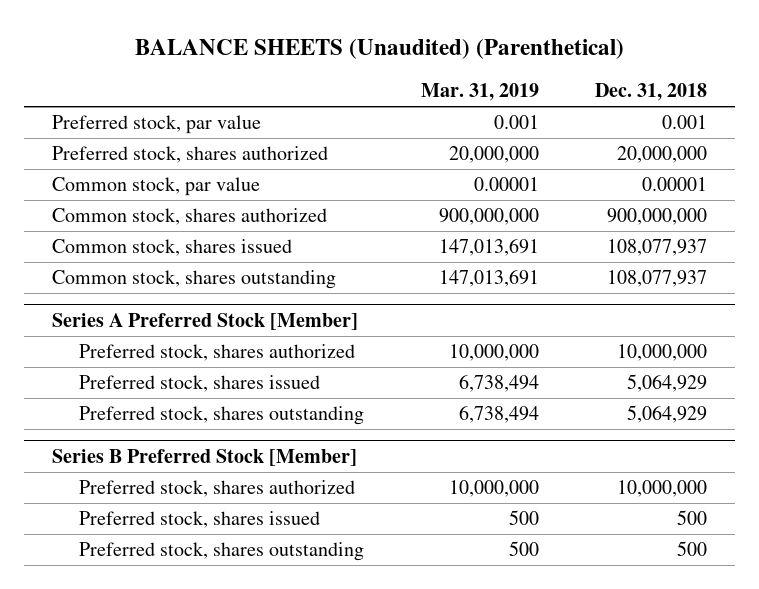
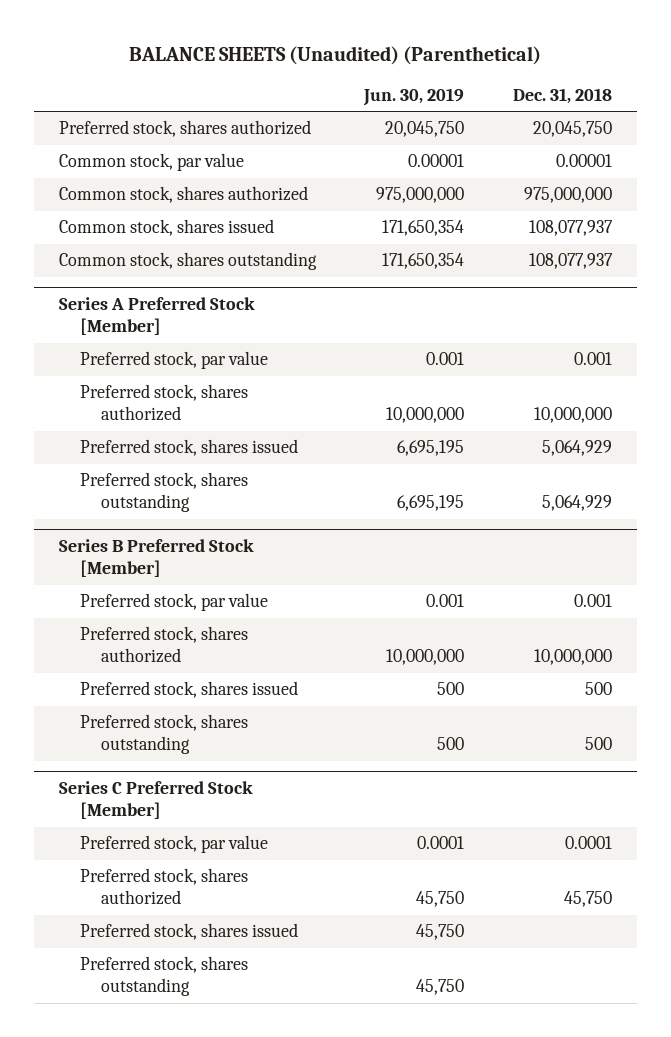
- | Mar. 31, 2019 | Dec. 31, 2018
+ | Jun. 30, 2019 | Dec. 31, 2018
- Preferred stock, par value | 0.001 | 0.001
- Preferred stock, shares authorized | 20,000,000 | 20,000,000
+ Preferred stock, shares authorized | 20,045,750 | 20,045,750
- Common stock, shares authorized | 900,000,000 | 900,000,000
+ Common stock, shares authorized | 975,000,000 | 975,000,000
@ Series A Preferred Stock [Member]
+ Preferred stock, par value | 0.001 | 0.001
@ Series B Preferred Stock [Member]
+ Preferred stock, par value | 0.001 | 0.001
+ Series C Preferred Stock [Member]
+ Preferred stock, par value | 0.0001 | 0.0001
+ Preferred stock, shares authorized | 45,750 | 45,750
+ Preferred stock, shares issued | 45,750 |
+ Preferred stock, shares outstanding | 45,750 |

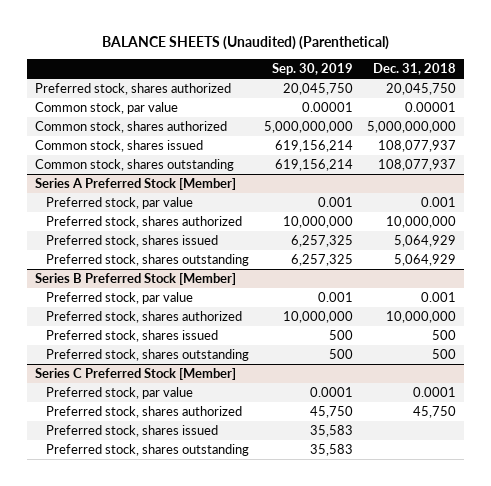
- | Jun. 30, 2019 | Dec. 31, 2018
+ | Sep. 30, 2019 | Dec. 31, 2018
- Common stock, shares authorized | 975,000,000 | 975,000,000
+ Common stock, shares authorized | 5,000,000,000 | 5,000,000,000

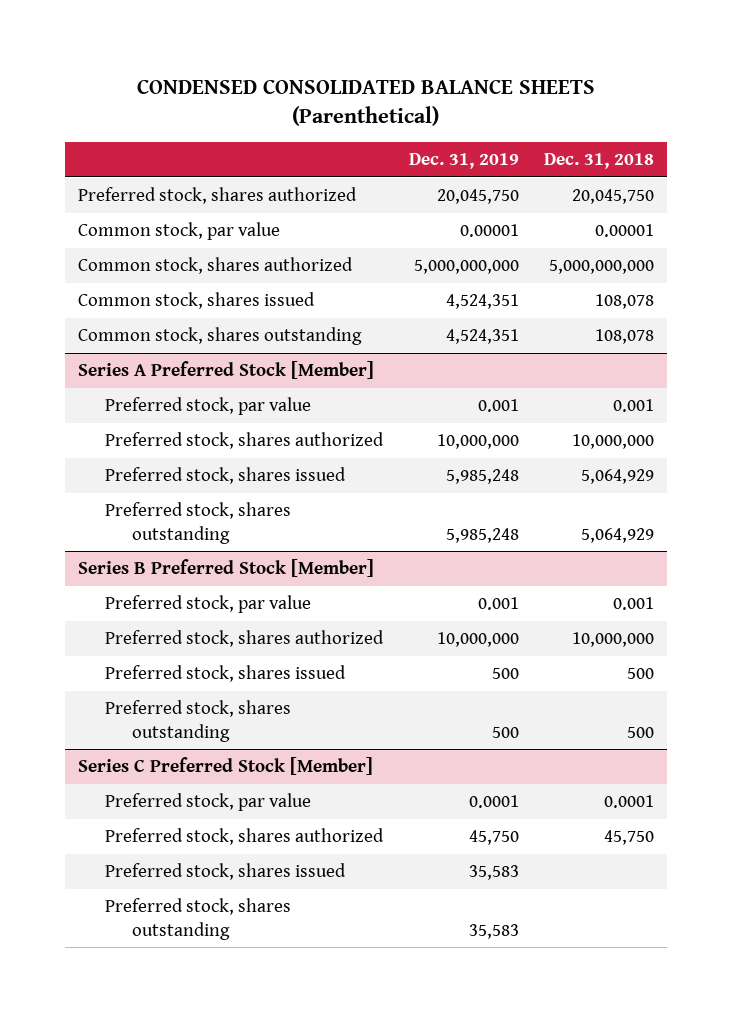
- BALANCE SHEETS (Unaudited) (Parenthetical)
+ CONDENSED CONSOLIDATED BALANCE SHEETS (Parenthetical)
- | Sep. 30, 2019 | Dec. 31, 2018
+ | Dec. 31, 2019 | Dec. 31, 2018
- Common stock, shares issued | 619,156,214 | 108,077,937
- Common stock, shares outstanding | 619,156,214 | 108,077,937
+ Common stock, shares issued | 4,524,351 | 108,078
+ Common stock, shares outstanding | 4,524,351 | 108,078

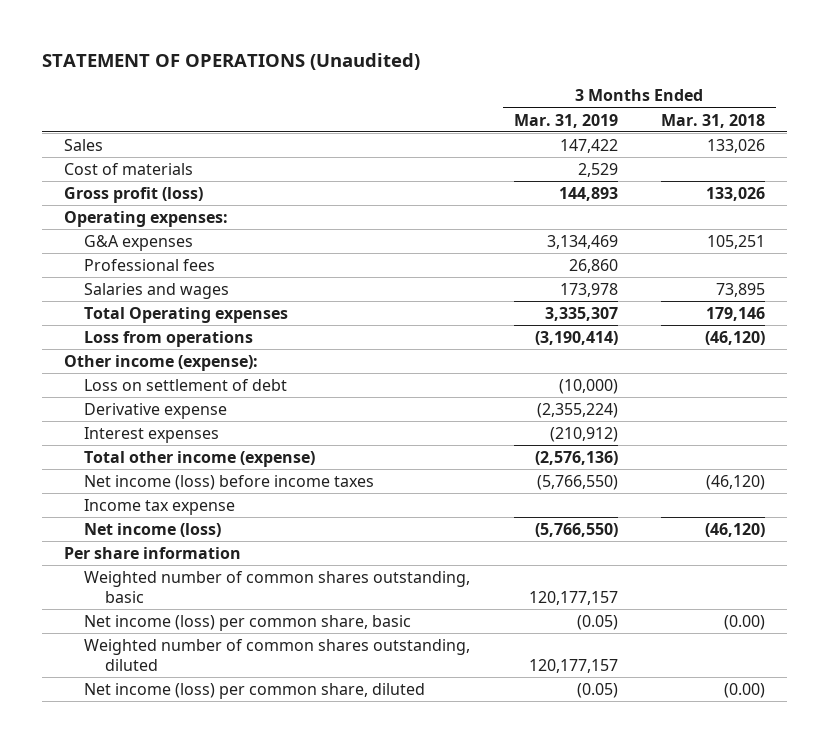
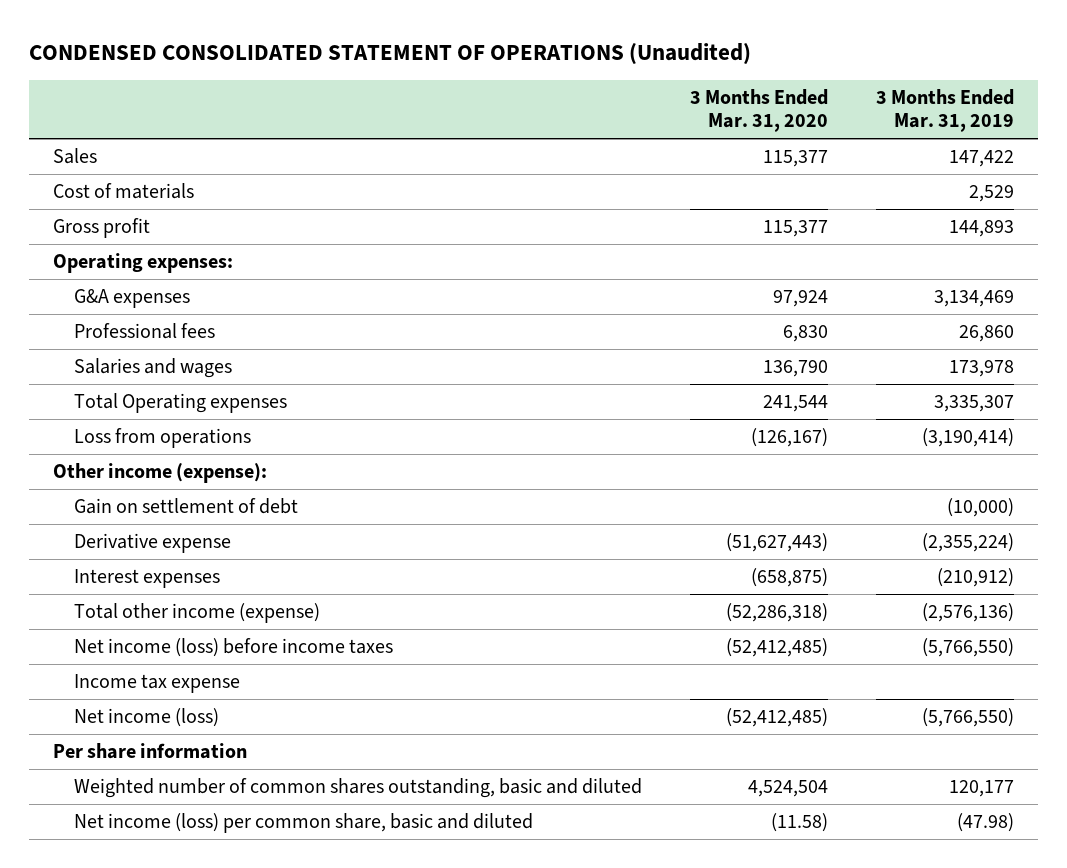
- STATEMENT OF OPERATIONS (Unaudited)
+ CONDENSED CONSOLIDATED STATEMENT OF OPERATIONS (Unaudited)
- | 3 Months Ended Mar. 31, 2019 | 3 Months Ended Mar. 31, 2018
+ | 3 Months Ended Mar. 31, 2020 | 3 Months Ended Mar. 31, 2019
- Gross profit (loss) | 144,893 | 133,026
+ Gross profit | 115,377 | 144,893
- Loss on settlement of debt | (10,000) |
+ Gain on settlement of debt | | (10,000)
- Weighted number of common shares outstanding, basic | 120,177,157 |
- Net income (loss) per common share, basic | (0.05) | (0.00)
- Weighted number of common shares outstanding, diluted | 120,177,157 |
- Net income (loss) per common share, diluted | (0.05) | (0.00)
+ Weighted number of common shares outstanding, basic and diluted | 4,524,504 | 120,177
+ Net income (loss) per common share, basic and diluted | (11.58) | (47.98)

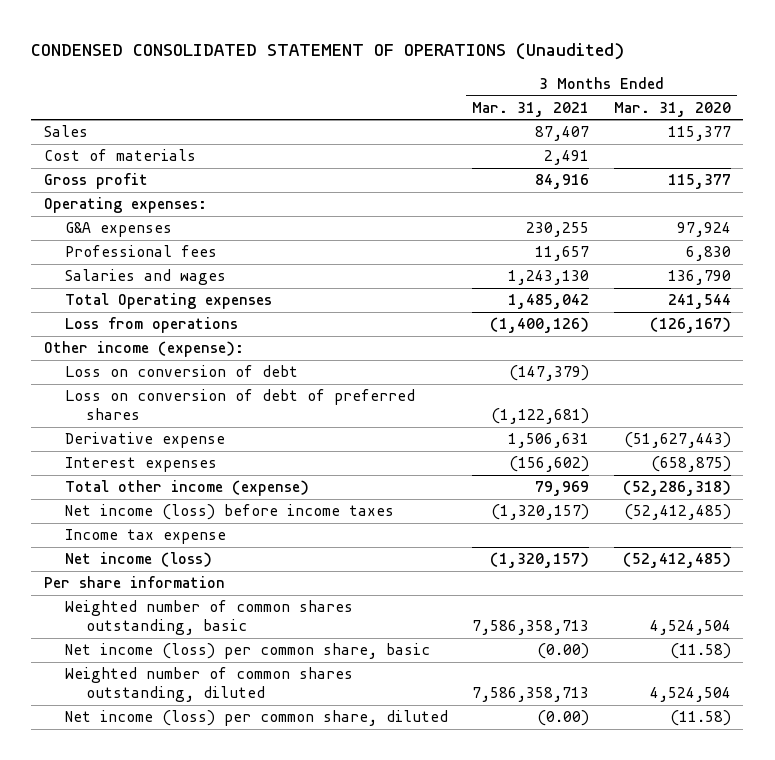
- | 3 Months Ended Mar. 31, 2020 | 3 Months Ended Mar. 31, 2019
+ | 3 Months Ended Mar. 31, 2021 | 3 Months Ended Mar. 31, 2020
- Gain on settlement of debt | | (10,000)
+ Loss on conversion of debt | (147,379) |
+ Loss on conversion of debt of preferred shares | (1,122,681) |
- Weighted number of common shares outstanding, basic and diluted | 4,524,504 | 120,177
- Net income (loss) per common share, basic and diluted | (11.58) | (47.98)
+ Weighted number of common shares outstanding, basic | 7,586,358,713 | 4,524,504
+ Net income (loss) per common share, basic | (0.00) | (11.58)
+ Weighted number of common shares outstanding, diluted | 7,586,358,713 | 4,524,504
+ Net income (loss) per common share, diluted | (0.00) | (11.58)

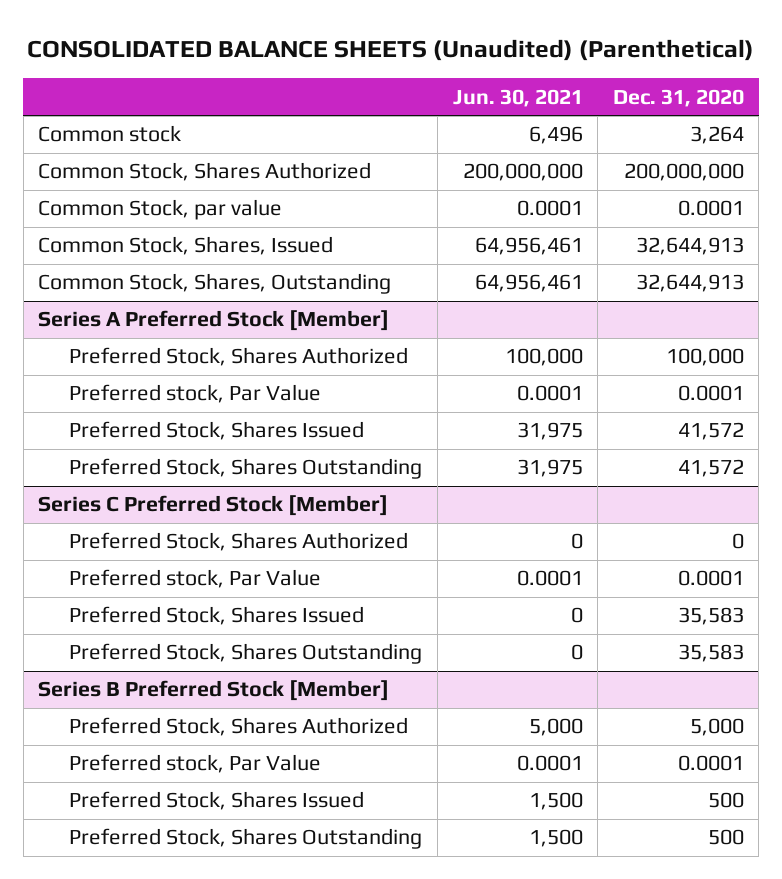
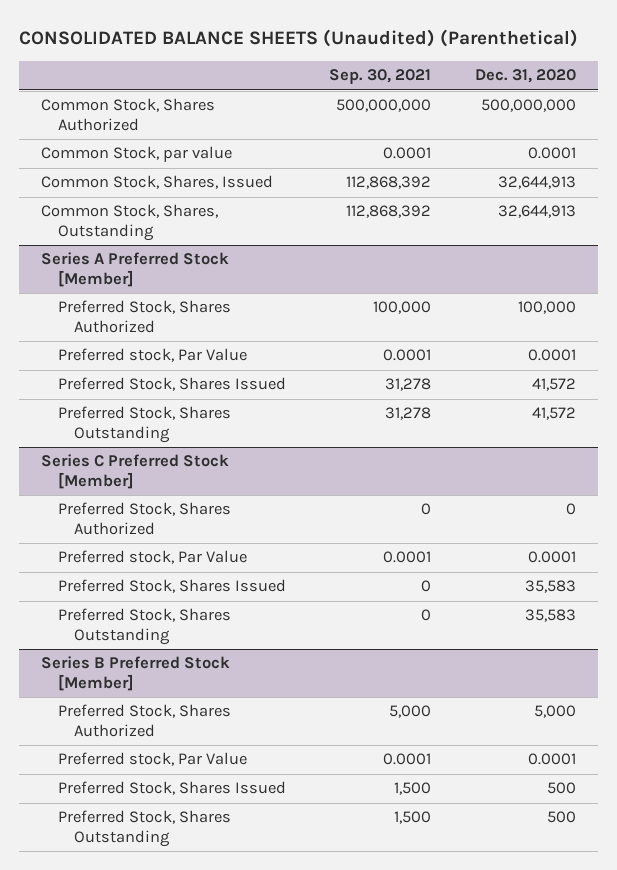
- | Jun. 30, 2021 | Dec. 31, 2020
+ | Sep. 30, 2021 | Dec. 31, 2020
- Common stock | 6,496 | 3,264
- Common Stock, Shares Authorized | 200,000,000 | 200,000,000
+ Common Stock, Shares Authorized | 500,000,000 | 500,000,000

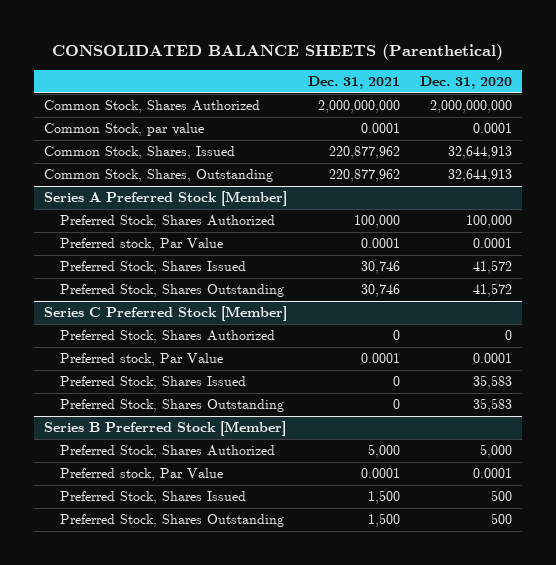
- CONSOLIDATED BALANCE SHEETS (Unaudited) (Parenthetical)
+ CONSOLIDATED BALANCE SHEETS (Parenthetical)
- | Sep. 30, 2021 | Dec. 31, 2020
+ | Dec. 31, 2021 | Dec. 31, 2020
- Common Stock, Shares Authorized | 500,000,000 | 500,000,000
+ Common Stock, Shares Authorized | 2,000,000,000 | 2,000,000,000

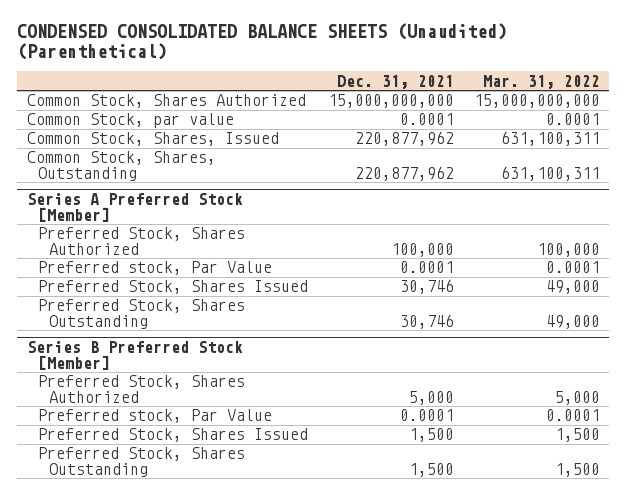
- CONSOLIDATED BALANCE SHEETS (Parenthetical)
+ CONDENSED CONSOLIDATED BALANCE SHEETS (Unaudited) (Parenthetical)
- | Dec. 31, 2021 | Dec. 31, 2020
+ | Dec. 31, 2021 | Mar. 31, 2022
- Common Stock, Shares Authorized | 2,000,000,000 | 2,000,000,000
+ Common Stock, Shares Authorized | 15,000,000,000 | 15,000,000,000
- Series C Preferred Stock [Member]
- Preferred Stock, Shares Authorized | 0 | 0
- Preferred stock, Par Value | 0.0001 | 0.0001
- Preferred Stock, Shares Issued | 0 | 35,583
- Preferred Stock, Shares Outstanding | 0 | 35,583

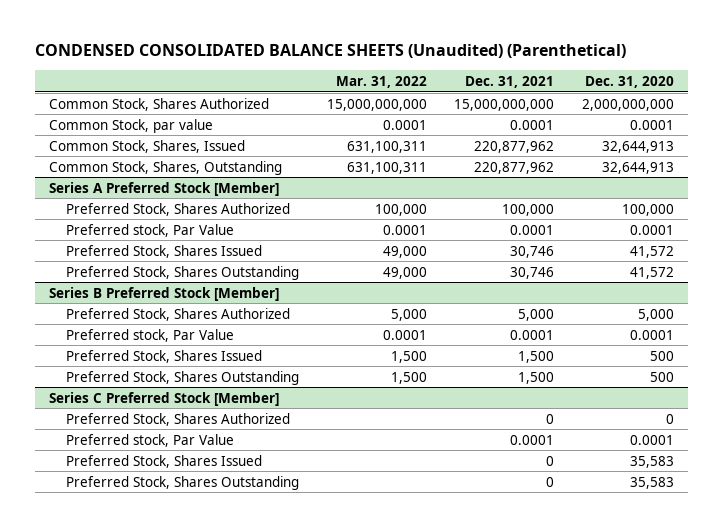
- | Dec. 31, 2021 | Mar. 31, 2022
+ | Mar. 31, 2022 | Dec. 31, 2021 | Dec. 31, 2020
+ Series C Preferred Stock [Member]
+ Preferred Stock, Shares Authorized | | 0 | 0
+ Preferred stock, Par Value | | 0.0001 | 0.0001
+ Preferred Stock, Shares Issued | | 0 | 35,583
+ Preferred Stock, Shares Outstanding | | 0 | 35,583

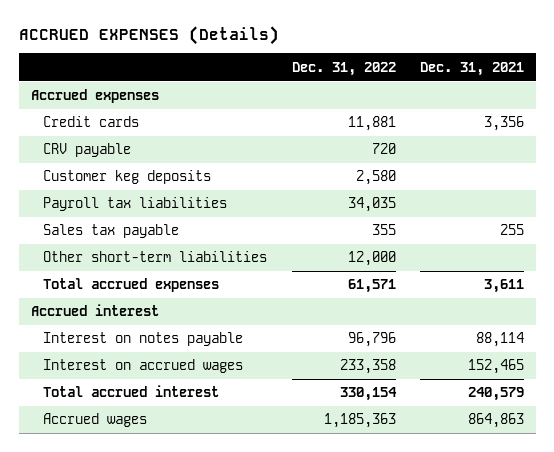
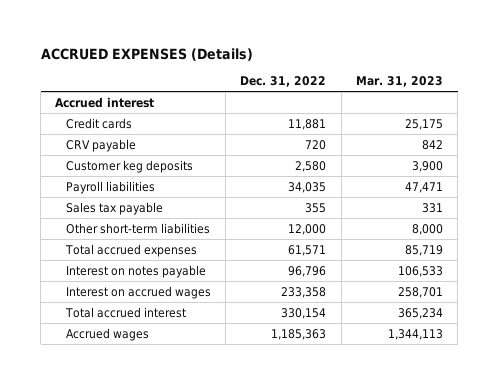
- | Dec. 31, 2022 | Dec. 31, 2021
+ | Dec. 31, 2022 | Mar. 31, 2023
- Accrued expenses
moved up: Accrued interest
- Payroll tax liabilities | 34,035 |
+ Payroll liabilities | 34,035 | 47,471

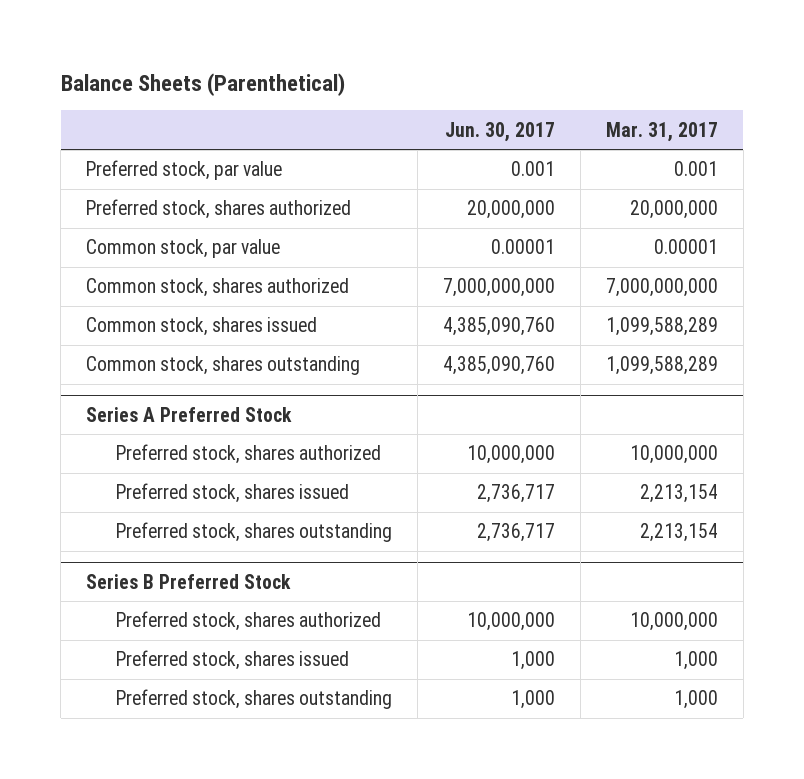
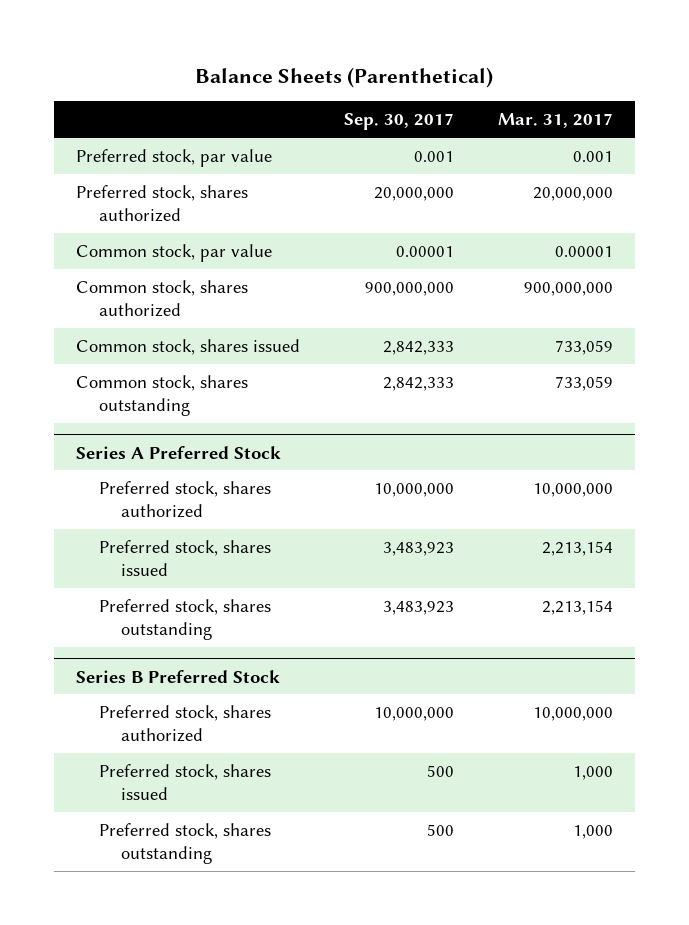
- | Jun. 30, 2017 | Mar. 31, 2017
+ | Sep. 30, 2017 | Mar. 31, 2017
- Common stock, shares authorized | 7,000,000,000 | 7,000,000,000
- Common stock, shares issued | 4,385,090,760 | 1,099,588,289
- Common stock, shares outstanding | 4,385,090,760 | 1,099,588,289
+ Common stock, shares authorized | 900,000,000 | 900,000,000
+ Common stock, shares issued | 2,842,333 | 733,059
+ Common stock, shares outstanding | 2,842,333 | 733,059

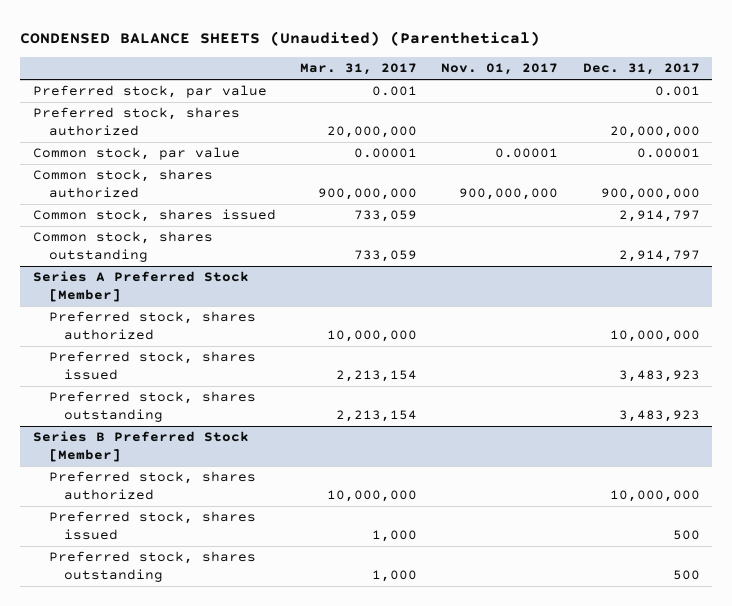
- Balance Sheets (Parenthetical)
+ CONDENSED BALANCE SHEETS (Unaudited) (Parenthetical)
- | Sep. 30, 2017 | Mar. 31, 2017
+ | Mar. 31, 2017 | Nov. 01, 2017 | Dec. 31, 2017
- Series A Preferred Stock
+ Series A Preferred Stock [Member]
- Series B Preferred Stock
+ Series B Preferred Stock [Member]

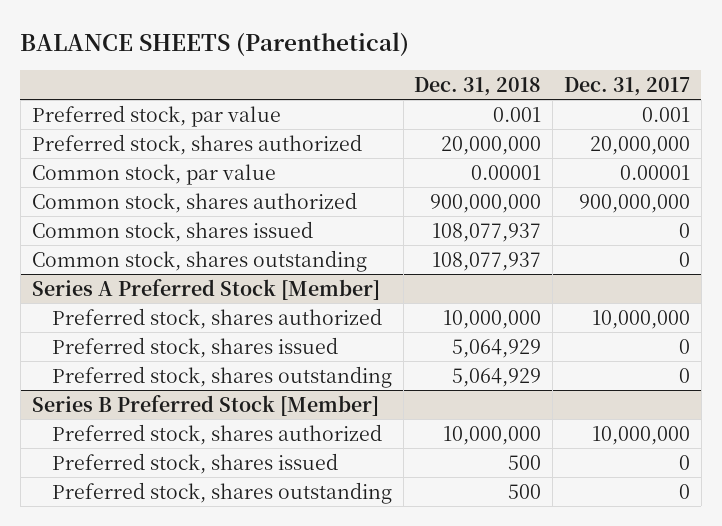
- CONDENSED BALANCE SHEETS (Unaudited) (Parenthetical)
+ BALANCE SHEETS (Parenthetical)
- | Mar. 31, 2017 | Nov. 01, 2017 | Dec. 31, 2017
+ | Dec. 31, 2018 | Dec. 31, 2017
- Common stock, shares issued | 733,059 | | 2,914,797
- Common stock, shares outstanding | 733,059 | | 2,914,797
+ Common stock, shares issued | 108,077,937 | 0
+ Common stock, shares outstanding | 108,077,937 | 0
@ Series A Preferred Stock [Member]
- Preferred stock, shares issued | 2,213,154 | | 3,483,923
- Preferred stock, shares outstanding | 2,213,154 | | 3,483,923
+ Preferred stock, shares issued | 5,064,929 | 0
+ Preferred stock, shares outstanding | 5,064,929 | 0
@ Series B Preferred Stock [Member]
- Preferred stock, shares issued | 1,000 | | 500
- Preferred stock, shares outstanding | 1,000 | | 500
+ Preferred stock, shares issued | 500 | 0
+ Preferred stock, shares outstanding | 500 | 0

